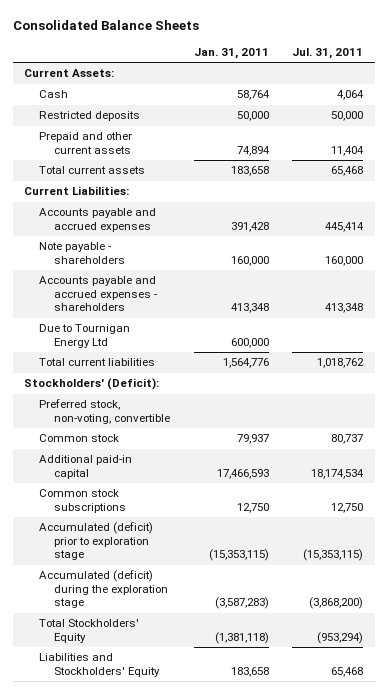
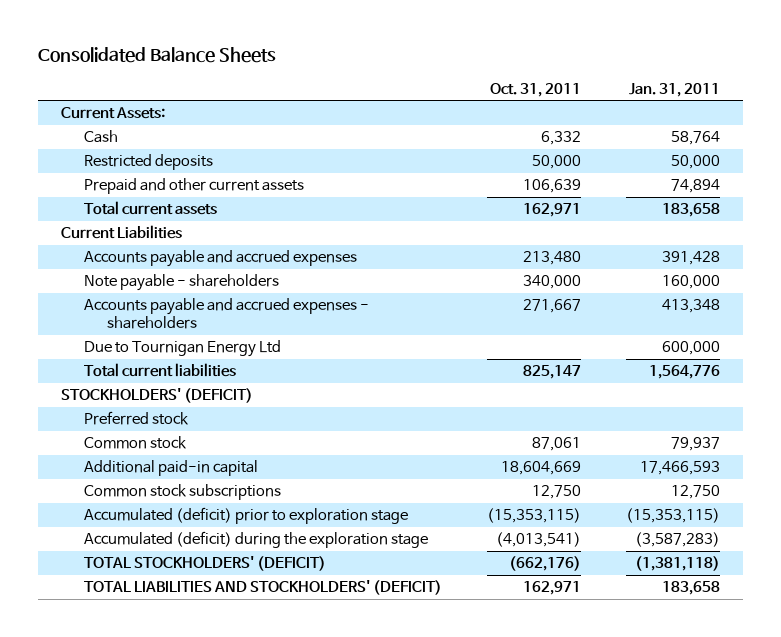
- | Jan. 31, 2011 | Jul. 31, 2011
+ | Oct. 31, 2011 | Jan. 31, 2011
- Current Liabilities:
+ Current Liabilities
- Stockholders' (Deficit):
- Preferred stock, non-voting, convertible
+ STOCKHOLDERS' (DEFICIT)
+ Preferred stock
- Total Stockholders' Equity | (1,381,118) | (953,294)
- Liabilities and Stockholders' Equity | 183,658 | 65,468
+ TOTAL STOCKHOLDERS' (DEFICIT) | (662,176) | (1,381,118)
+ TOTAL LIABILITIES AND STOCKHOLDERS' (DEFICIT) | 162,971 | 183,658

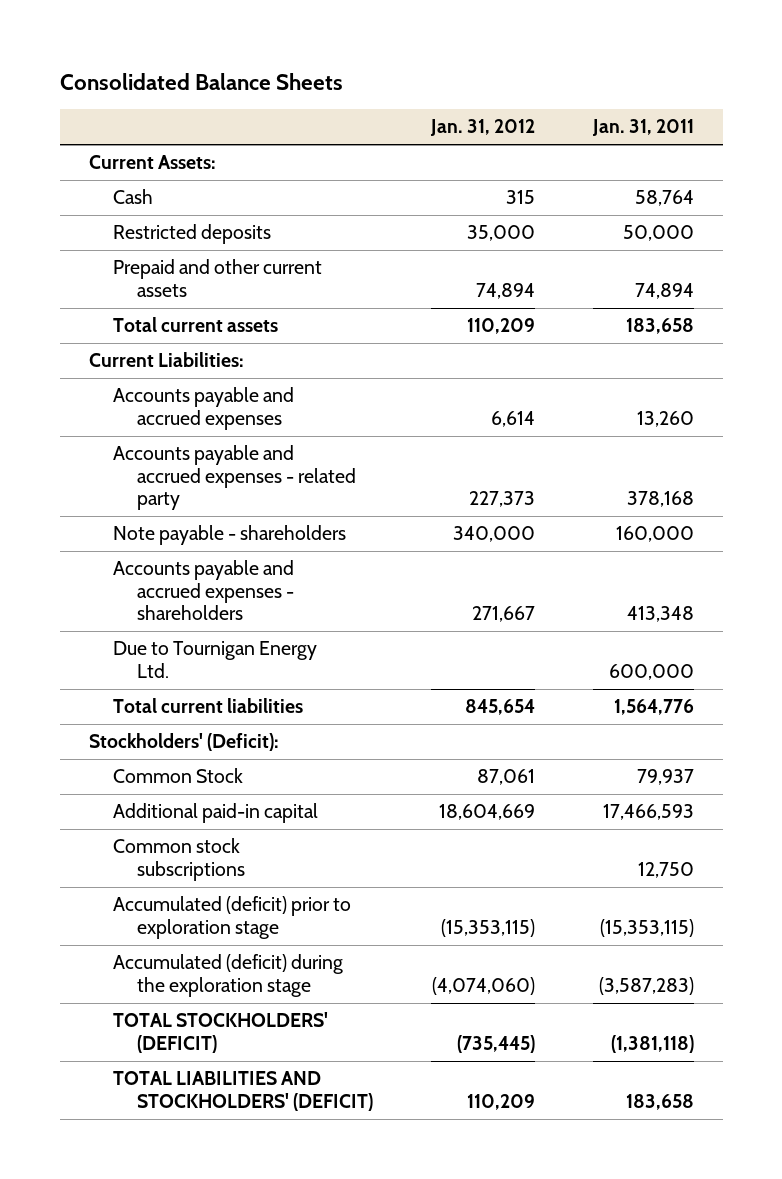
- | Oct. 31, 2011 | Jan. 31, 2011
+ | Jan. 31, 2012 | Jan. 31, 2011
- Current Liabilities
- Accounts payable and accrued expenses | 213,480 | 391,428
+ Current Liabilities:
+ Accounts payable and accrued expenses | 6,614 | 13,260
+ Accounts payable and accrued expenses - related party | 227,373 | 378,168
- Due to Tournigan Energy Ltd | | 600,000
+ Due to Tournigan Energy Ltd. | | 600,000
- STOCKHOLDERS' (DEFICIT)
- Preferred stock
- Common stock | 87,061 | 79,937
+ Stockholders' (Deficit):
+ Common Stock | 87,061 | 79,937

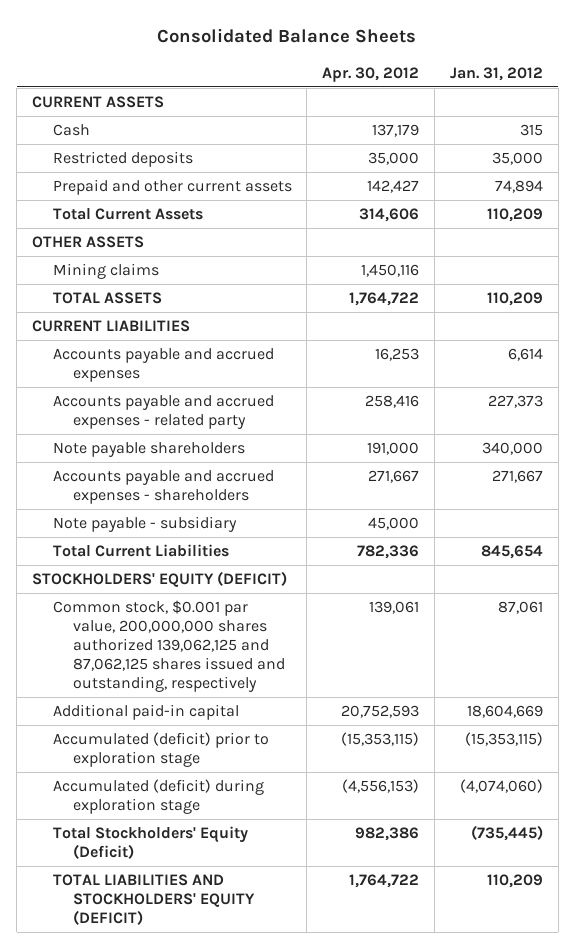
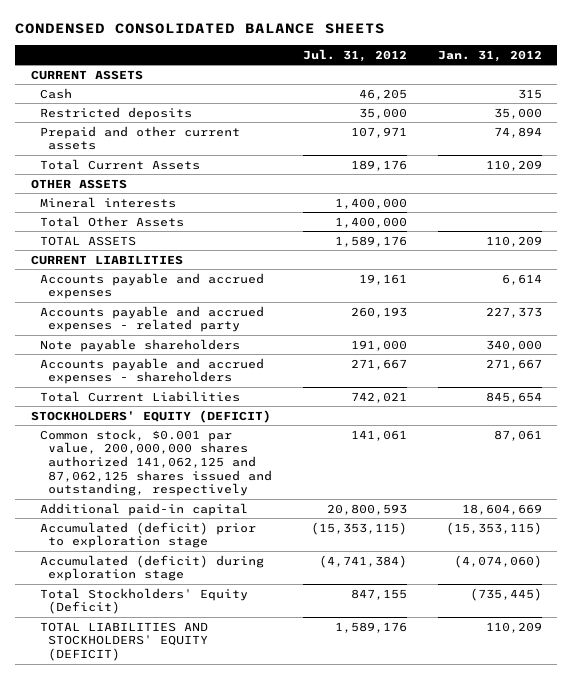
- Consolidated Balance Sheets
+ CONDENSED CONSOLIDATED BALANCE SHEETS
- | Apr. 30, 2012 | Jan. 31, 2012
+ | Jul. 31, 2012 | Jan. 31, 2012
- Mining claims | 1,450,116 |
+ Mineral interests | 1,400,000 |
+ Total Other Assets | 1,400,000 |
- Note payable - subsidiary | 45,000 |
- Common stock, $0.001 par value, 200,000,000 shares authorized 139,062,125 and 87,062,125 shares issued and outstanding, respectively | 139,061 | 87,061
+ Common stock, $0.001 par value, 200,000,000 shares authorized 141,062,125 and 87,062,125 shares issued and outstanding, respectively | 141,061 | 87,061

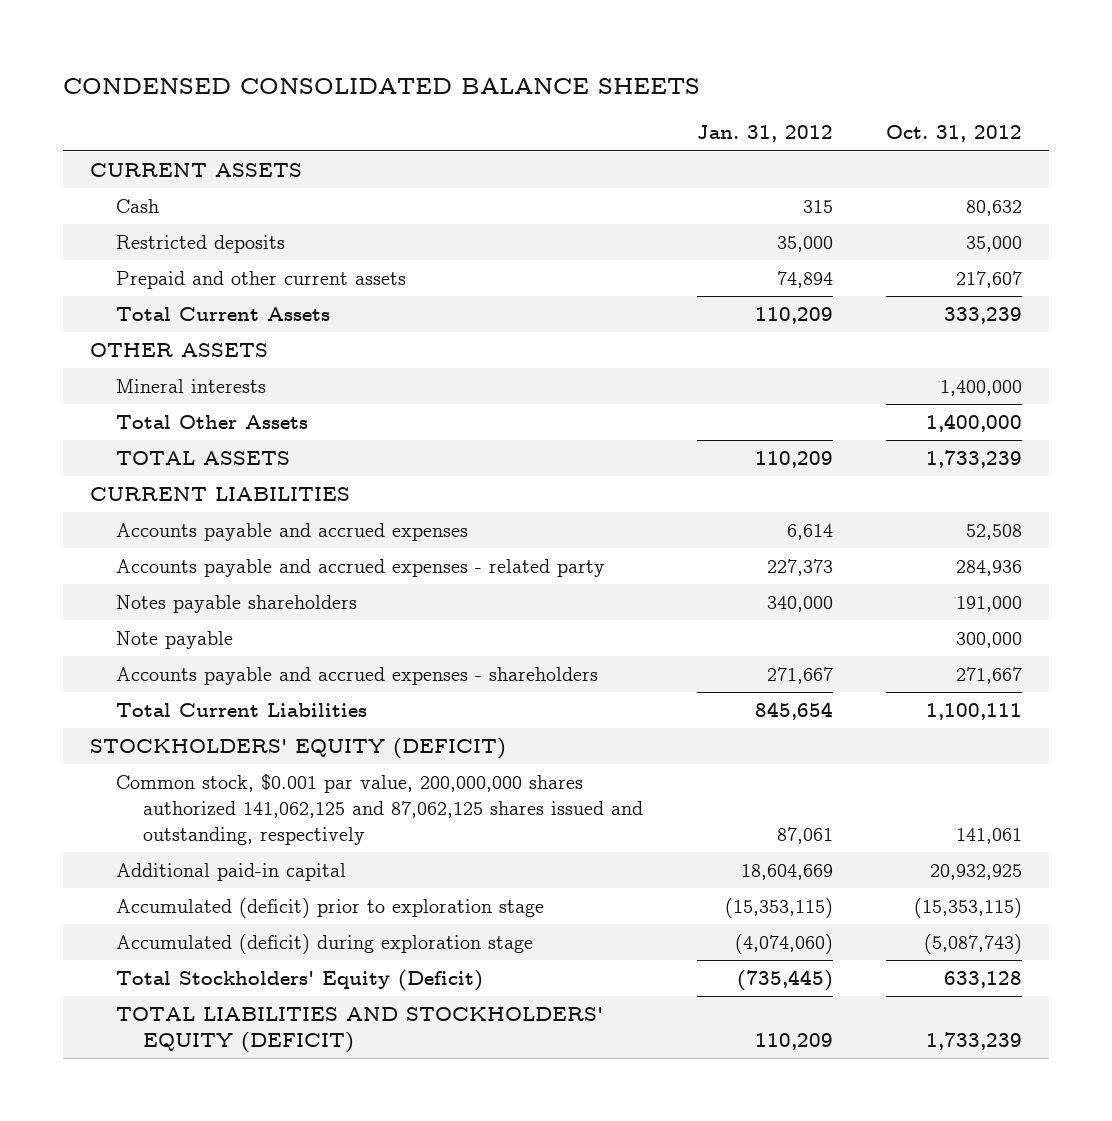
- | Jul. 31, 2012 | Jan. 31, 2012
+ | Jan. 31, 2012 | Oct. 31, 2012
- Note payable shareholders | 191,000 | 340,000
+ Notes payable shareholders | 340,000 | 191,000
+ Note payable | | 300,000

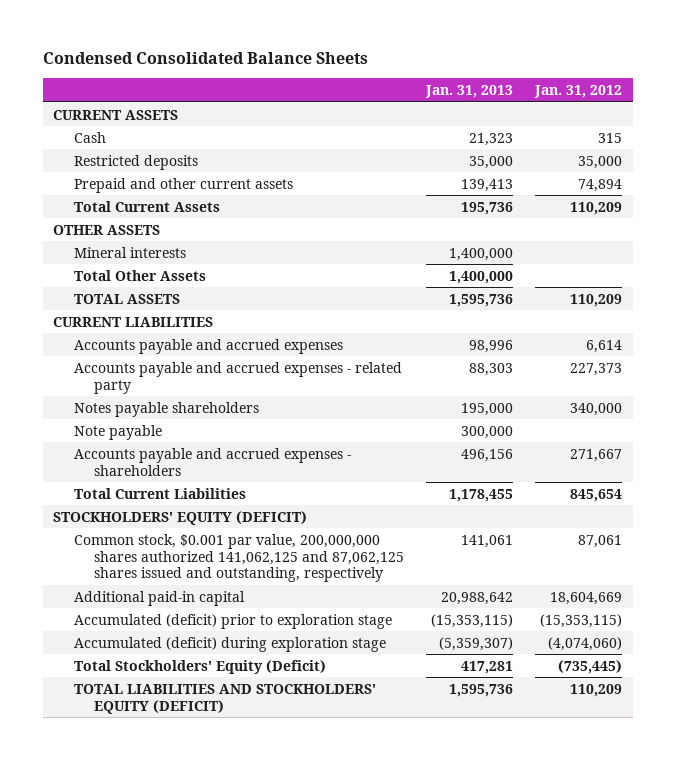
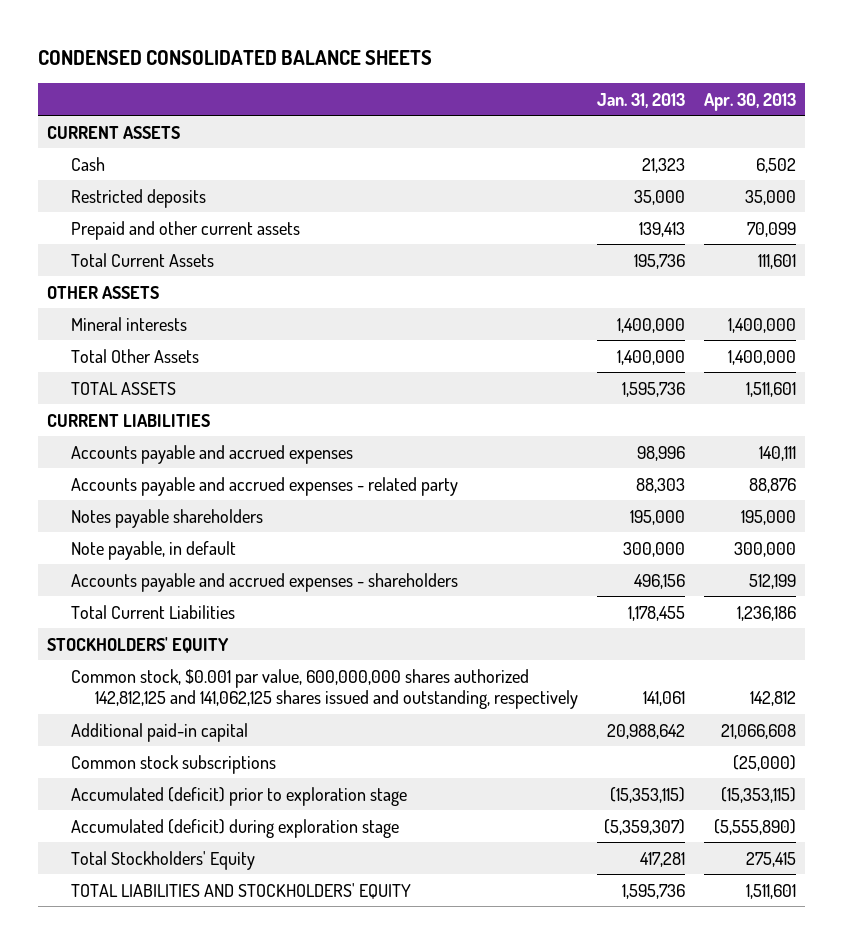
- Condensed Consolidated Balance Sheets
+ CONDENSED CONSOLIDATED BALANCE SHEETS
- | Jan. 31, 2013 | Jan. 31, 2012
+ | Jan. 31, 2013 | Apr. 30, 2013
- Note payable | 300,000 |
+ Note payable, in default | 300,000 | 300,000
- STOCKHOLDERS' EQUITY (DEFICIT)
- Common stock, $0.001 par value, 200,000,000 shares authorized 141,062,125 and 87,062,125 shares issued and outstanding, respectively | 141,061 | 87,061
+ STOCKHOLDERS' EQUITY
+ Common stock, $0.001 par value, 600,000,000 shares authorized 142,812,125 and 141,062,125 shares issued and outstanding, respectively | 141,061 | 142,812
+ Common stock subscriptions | | (25,000)
- Total Stockholders' Equity (Deficit) | 417,281 | (735,445)
- TOTAL LIABILITIES AND STOCKHOLDERS' EQUITY (DEFICIT) | 1,595,736 | 110,209
+ Total Stockholders' Equity | 417,281 | 275,415
+ TOTAL LIABILITIES AND STOCKHOLDERS' EQUITY | 1,595,736 | 1,511,601

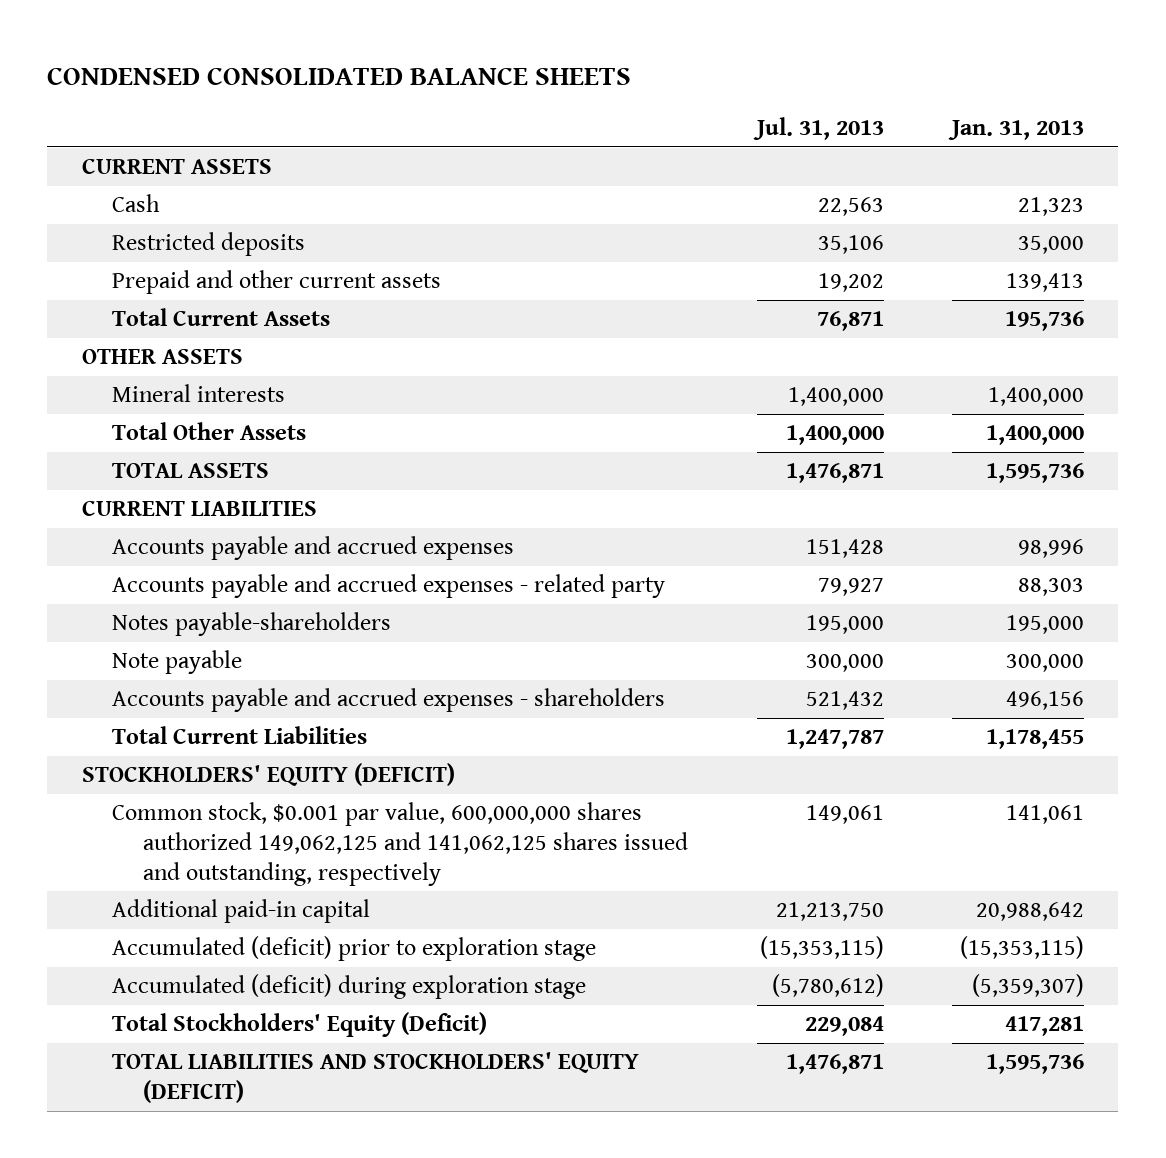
- | Jan. 31, 2013 | Apr. 30, 2013
+ | Jul. 31, 2013 | Jan. 31, 2013
- Notes payable shareholders | 195,000 | 195,000
- Note payable, in default | 300,000 | 300,000
+ Notes payable-shareholders | 195,000 | 195,000
+ Note payable | 300,000 | 300,000
- STOCKHOLDERS' EQUITY
- Common stock, $0.001 par value, 600,000,000 shares authorized 142,812,125 and 141,062,125 shares issued and outstanding, respectively | 141,061 | 142,812
+ STOCKHOLDERS' EQUITY (DEFICIT)
+ Common stock, $0.001 par value, 600,000,000 shares authorized 149,062,125 and 141,062,125 shares issued and outstanding, respectively | 149,061 | 141,061
- Common stock subscriptions | | (25,000)
- Total Stockholders' Equity | 417,281 | 275,415
- TOTAL LIABILITIES AND STOCKHOLDERS' EQUITY | 1,595,736 | 1,511,601
+ Total Stockholders' Equity (Deficit) | 229,084 | 417,281
+ TOTAL LIABILITIES AND STOCKHOLDERS' EQUITY (DEFICIT) | 1,476,871 | 1,595,736

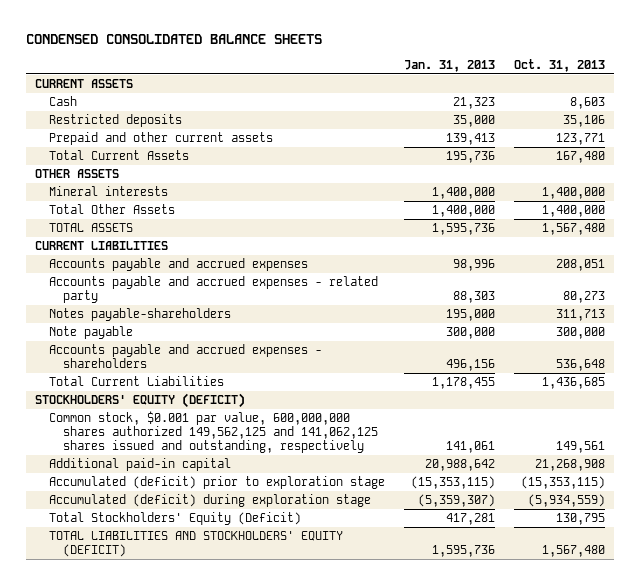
- | Jul. 31, 2013 | Jan. 31, 2013
+ | Jan. 31, 2013 | Oct. 31, 2013
- Common stock, $0.001 par value, 600,000,000 shares authorized 149,062,125 and 141,062,125 shares issued and outstanding, respectively | 149,061 | 141,061
+ Common stock, $0.001 par value, 600,000,000 shares authorized 149,562,125 and 141,062,125 shares issued and outstanding, respectively | 141,061 | 149,561

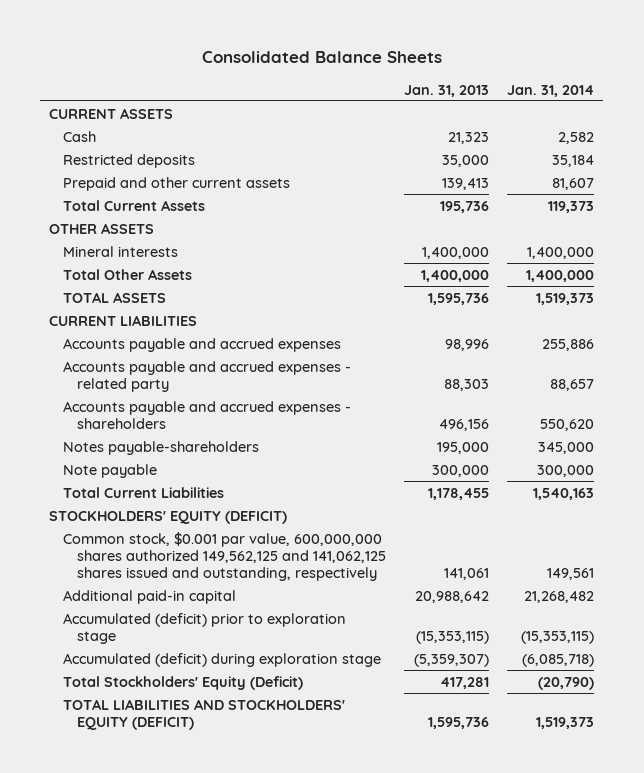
- CONDENSED CONSOLIDATED BALANCE SHEETS
+ Consolidated Balance Sheets
- | Jan. 31, 2013 | Oct. 31, 2013
+ | Jan. 31, 2013 | Jan. 31, 2014
moved up: Accounts payable and accrued expenses - shareholders | 496,156 | 550,620

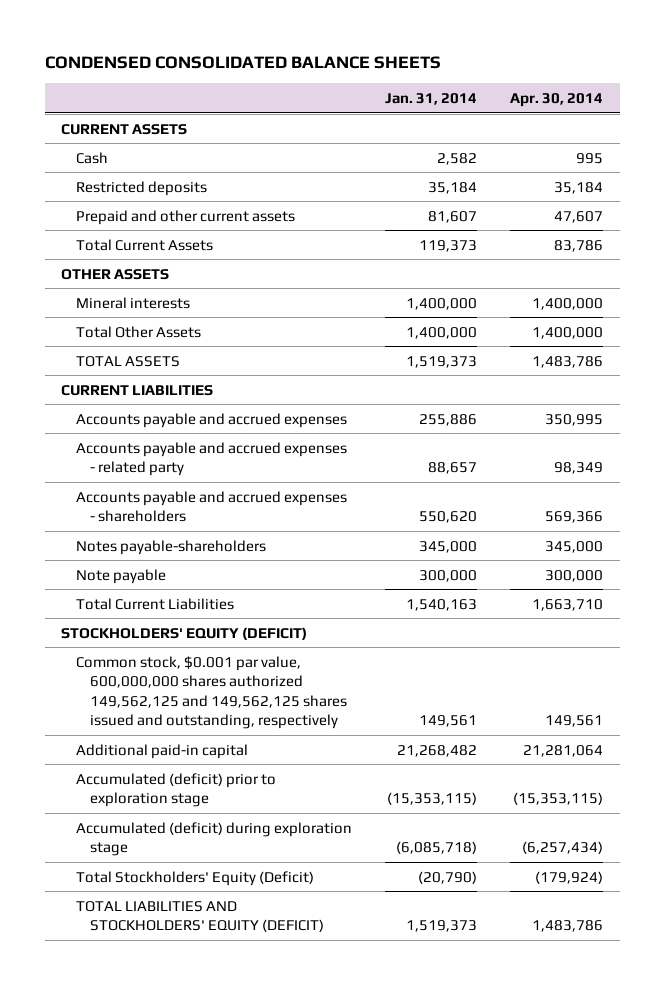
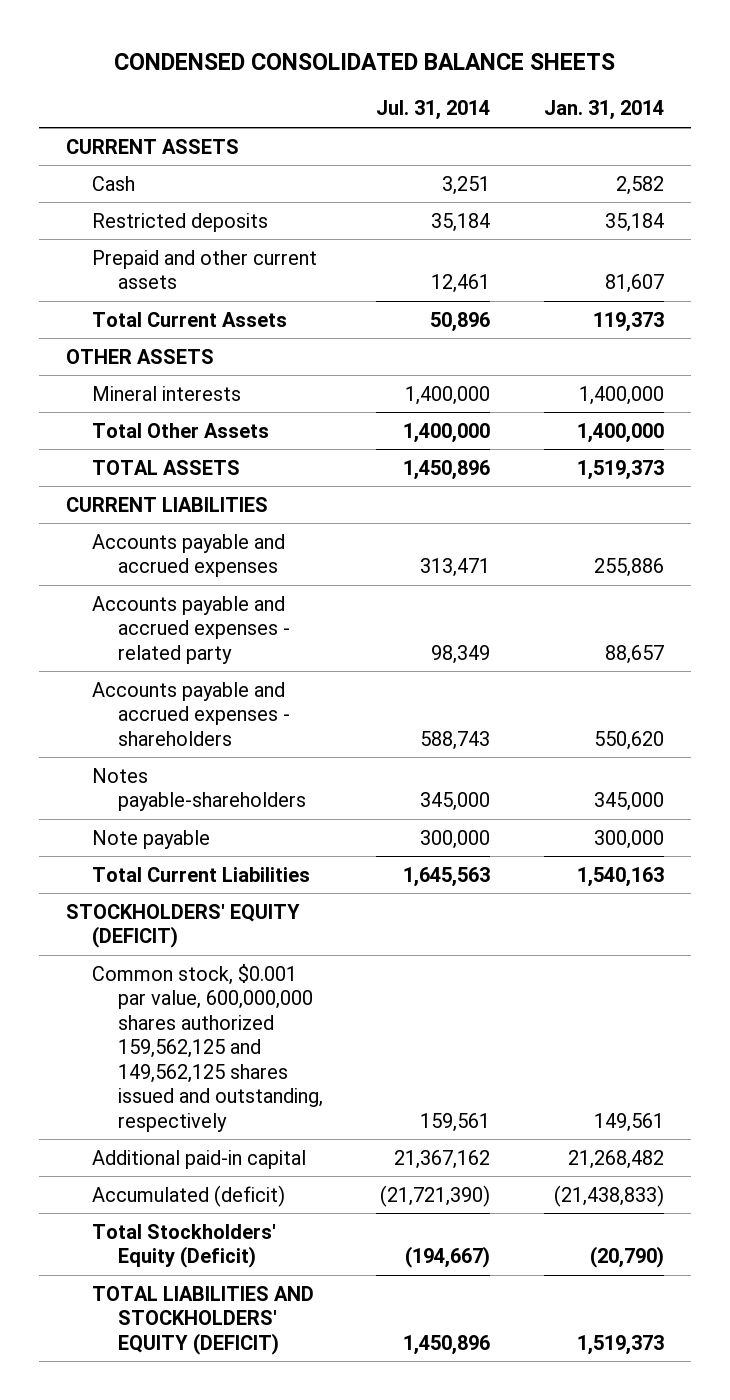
- | Jan. 31, 2014 | Apr. 30, 2014
+ | Jul. 31, 2014 | Jan. 31, 2014
- Common stock, $0.001 par value, 600,000,000 shares authorized 149,562,125 and 149,562,125 shares issued and outstanding, respectively | 149,561 | 149,561
+ Common stock, $0.001 par value, 600,000,000 shares authorized 159,562,125 and 149,562,125 shares issued and outstanding, respectively | 159,561 | 149,561
- Accumulated (deficit) prior to exploration stage | (15,353,115) | (15,353,115)
- Accumulated (deficit) during exploration stage | (6,085,718) | (6,257,434)
+ Accumulated (deficit) | (21,721,390) | (21,438,833)

